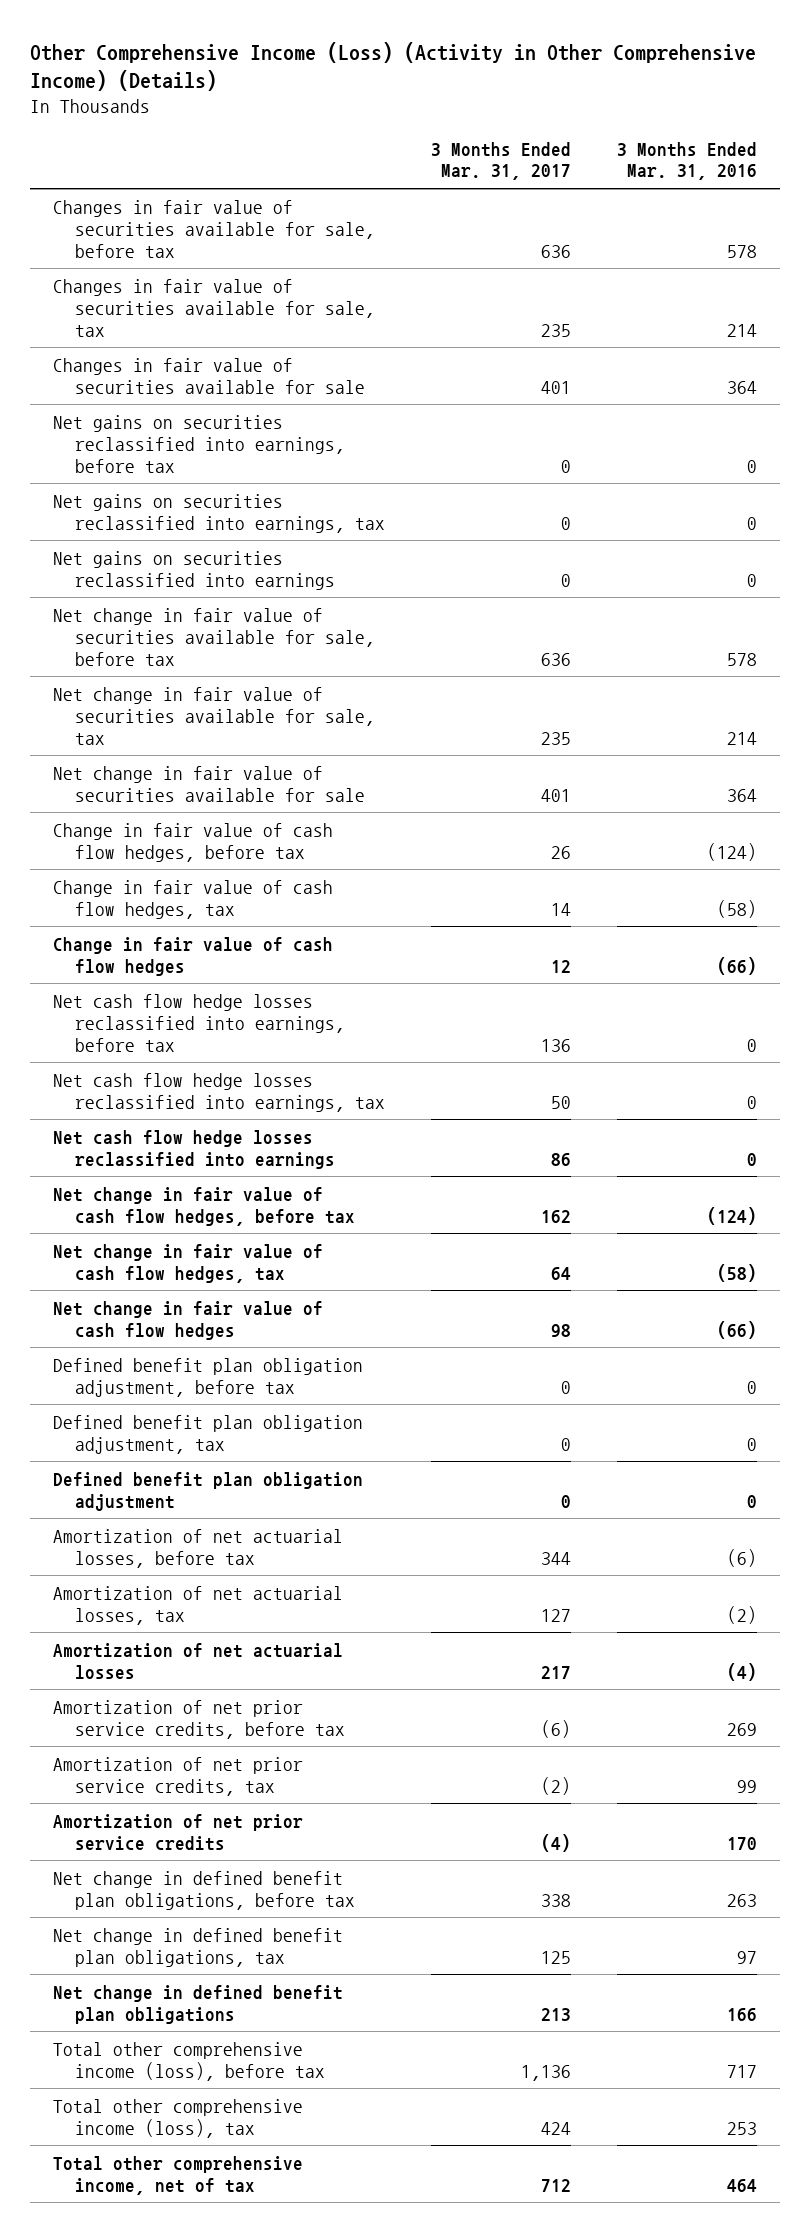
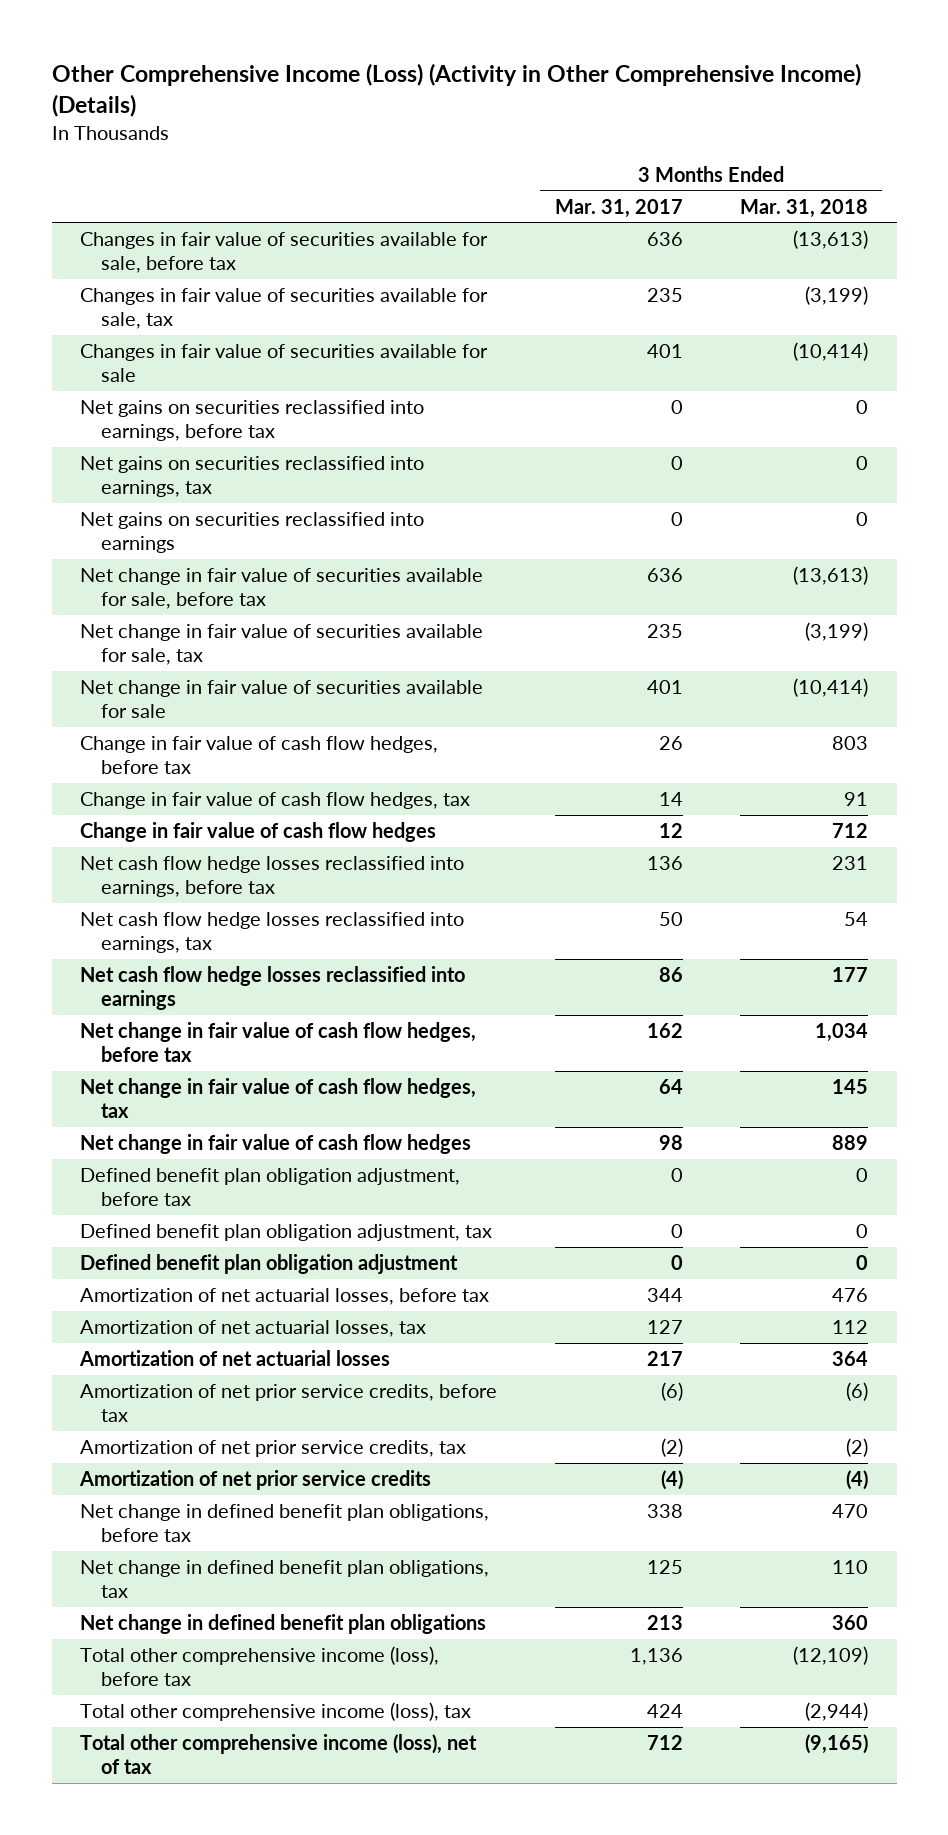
- | 3 Months Ended Mar. 31, 2017 | 3 Months Ended Mar. 31, 2016
+ | 3 Months Ended Mar. 31, 2017 | 3 Months Ended Mar. 31, 2018
- Total other comprehensive income, net of tax | 712 | 464
+ Total other comprehensive income (loss), net of tax | 712 | (9,165)

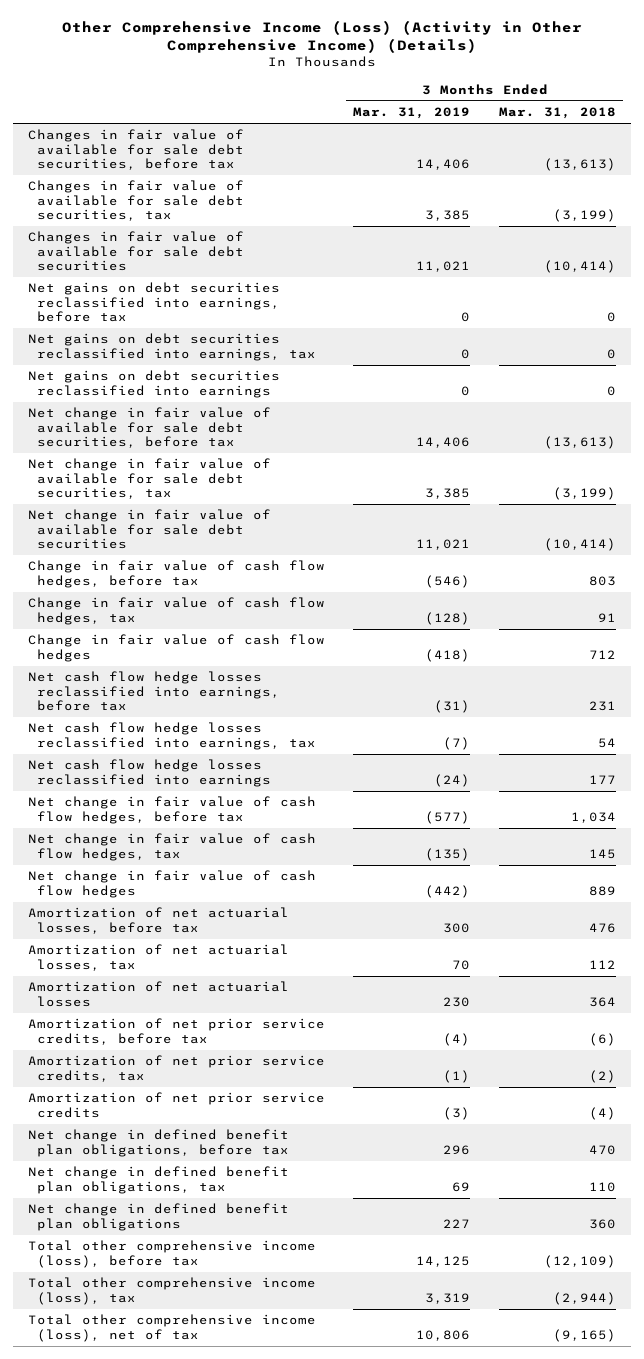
- | 3 Months Ended Mar. 31, 2017 | 3 Months Ended Mar. 31, 2018
+ | 3 Months Ended Mar. 31, 2019 | 3 Months Ended Mar. 31, 2018
- Changes in fair value of securities available for sale, before tax | 636 | (13,613)
- Changes in fair value of securities available for sale, tax | 235 | (3,199)
- Changes in fair value of securities available for sale | 401 | (10,414)
- Net gains on securities reclassified into earnings, before tax | 0 | 0
- Net gains on securities reclassified into earnings, tax | 0 | 0
- Net gains on securities reclassified into earnings | 0 | 0
- Net change in fair value of securities available for sale, before tax | 636 | (13,613)
- Net change in fair value of securities available for sale, tax | 235 | (3,199)
- Net change in fair value of securities available for sale | 401 | (10,414)
+ Changes in fair value of available for sale debt securities, before tax | 14,406 | (13,613)
+ Changes in fair value of available for sale debt securities, tax | 3,385 | (3,199)
+ Changes in fair value of available for sale debt securities | 11,021 | (10,414)
+ Net gains on debt securities reclassified into earnings, before tax | 0 | 0
+ Net gains on debt securities reclassified into earnings, tax | 0 | 0
+ Net gains on debt securities reclassified into earnings | 0 | 0
+ Net change in fair value of available for sale debt securities, before tax | 14,406 | (13,613)
+ Net change in fair value of available for sale debt securities, tax | 3,385 | (3,199)
+ Net change in fair value of available for sale debt securities | 11,021 | (10,414)
- Defined benefit plan obligation adjustment, before tax | 0 | 0
- Defined benefit plan obligation adjustment, tax | 0 | 0
- Defined benefit plan obligation adjustment | 0 | 0

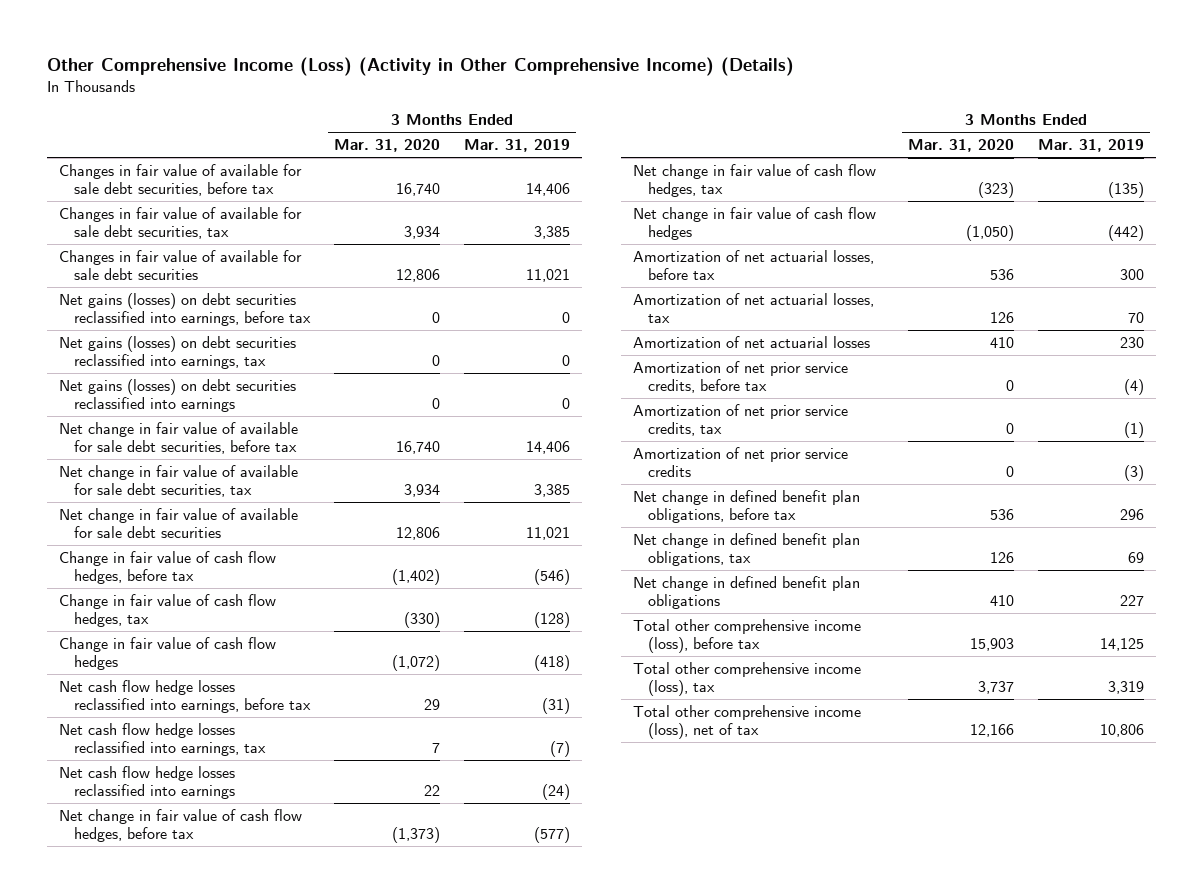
- | 3 Months Ended Mar. 31, 2019 | 3 Months Ended Mar. 31, 2018
+ | 3 Months Ended Mar. 31, 2020 | 3 Months Ended Mar. 31, 2019
- Net gains on debt securities reclassified into earnings, before tax | 0 | 0
- Net gains on debt securities reclassified into earnings, tax | 0 | 0
- Net gains on debt securities reclassified into earnings | 0 | 0
+ Net gains (losses) on debt securities reclassified into earnings, before tax | 0 | 0
+ Net gains (losses) on debt securities reclassified into earnings, tax | 0 | 0
+ Net gains (losses) on debt securities reclassified into earnings | 0 | 0

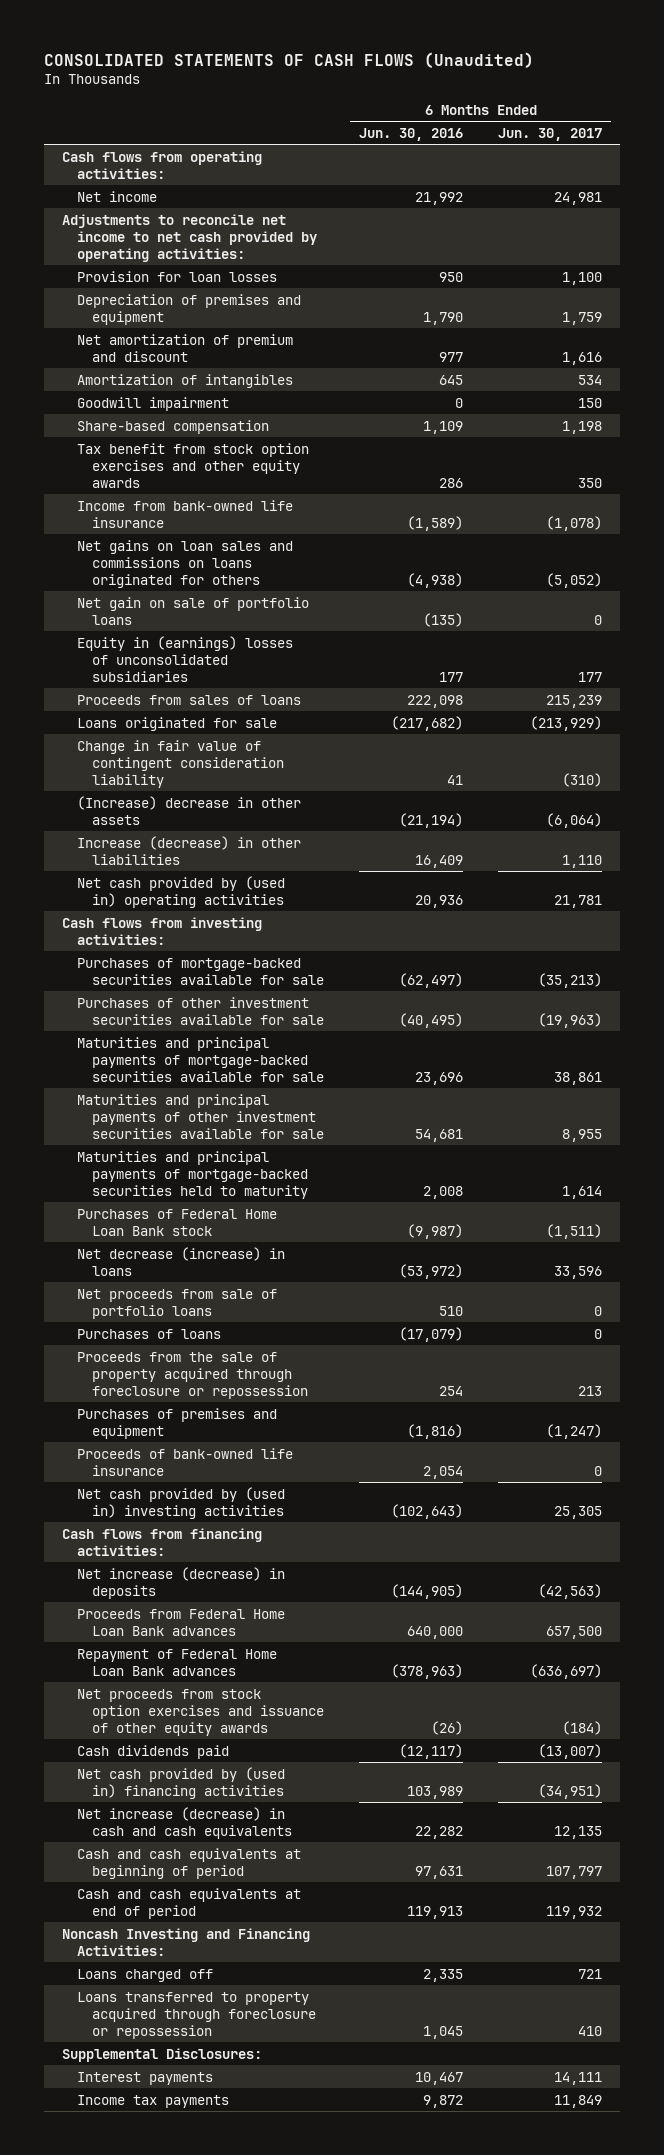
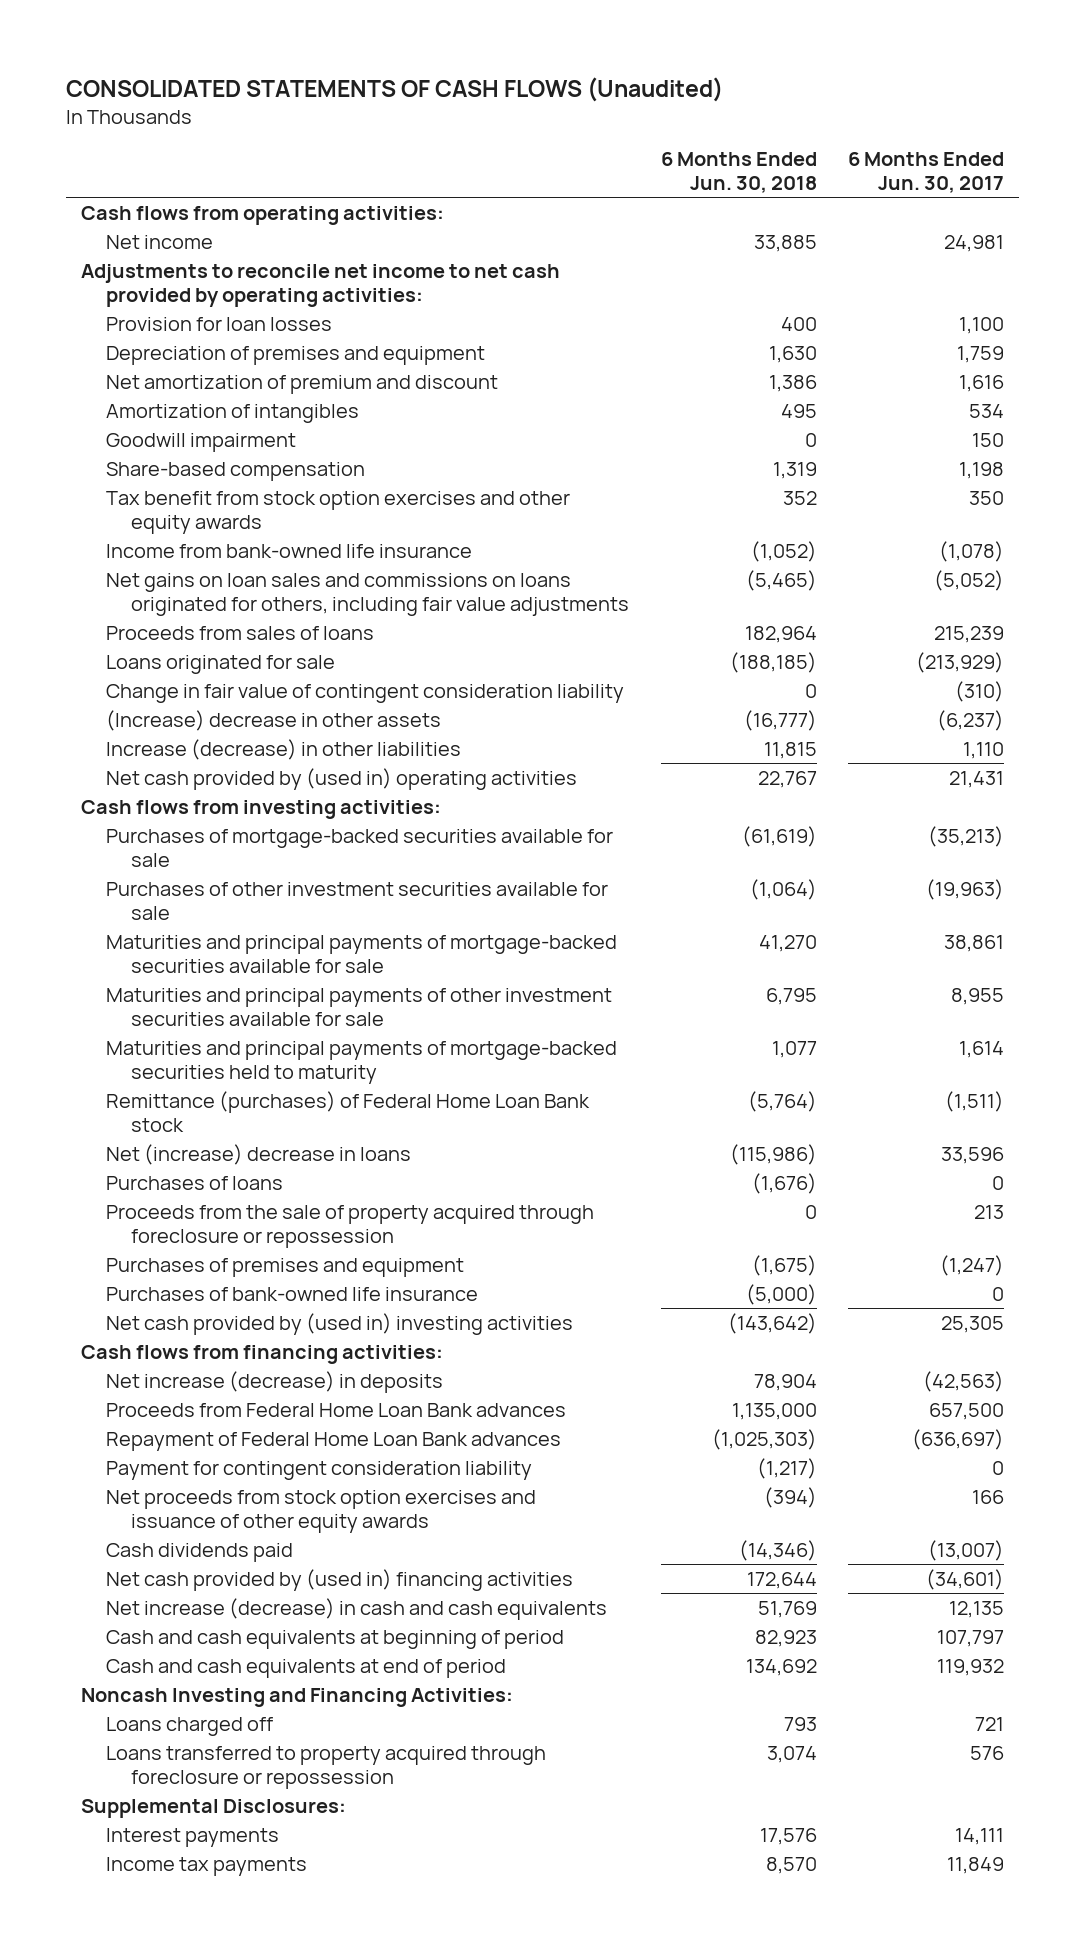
- | 6 Months Ended Jun. 30, 2016 | 6 Months Ended Jun. 30, 2017
+ | 6 Months Ended Jun. 30, 2018 | 6 Months Ended Jun. 30, 2017
- Net gains on loan sales and commissions on loans originated for others | (4,938) | (5,052)
- Net gain on sale of portfolio loans | (135) | 0
- Equity in (earnings) losses of unconsolidated subsidiaries | 177 | 177
+ Net gains on loan sales and commissions on loans originated for others, including fair value adjustments | (5,465) | (5,052)
- (Increase) decrease in other assets | (21,194) | (6,064)
+ (Increase) decrease in other assets | (16,777) | (6,237)
- Net cash provided by (used in) operating activities | 20,936 | 21,781
+ Net cash provided by (used in) operating activities | 22,767 | 21,431
- Purchases of Federal Home Loan Bank stock | (9,987) | (1,511)
- Net decrease (increase) in loans | (53,972) | 33,596
- Net proceeds from sale of portfolio loans | 510 | 0
+ Remittance (purchases) of Federal Home Loan Bank stock | (5,764) | (1,511)
+ Net (increase) decrease in loans | (115,986) | 33,596
- Proceeds of bank-owned life insurance | 2,054 | 0
+ Purchases of bank-owned life insurance | (5,000) | 0
- Net proceeds from stock option exercises and issuance of other equity awards | (26) | (184)
+ Payment for contingent consideration liability | (1,217) | 0
+ Net proceeds from stock option exercises and issuance of other equity awards | (394) | 166
- Net cash provided by (used in) financing activities | 103,989 | (34,951)
+ Net cash provided by (used in) financing activities | 172,644 | (34,601)
- Loans transferred to property acquired through foreclosure or repossession | 1,045 | 410
+ Loans transferred to property acquired through foreclosure or repossession | 3,074 | 576

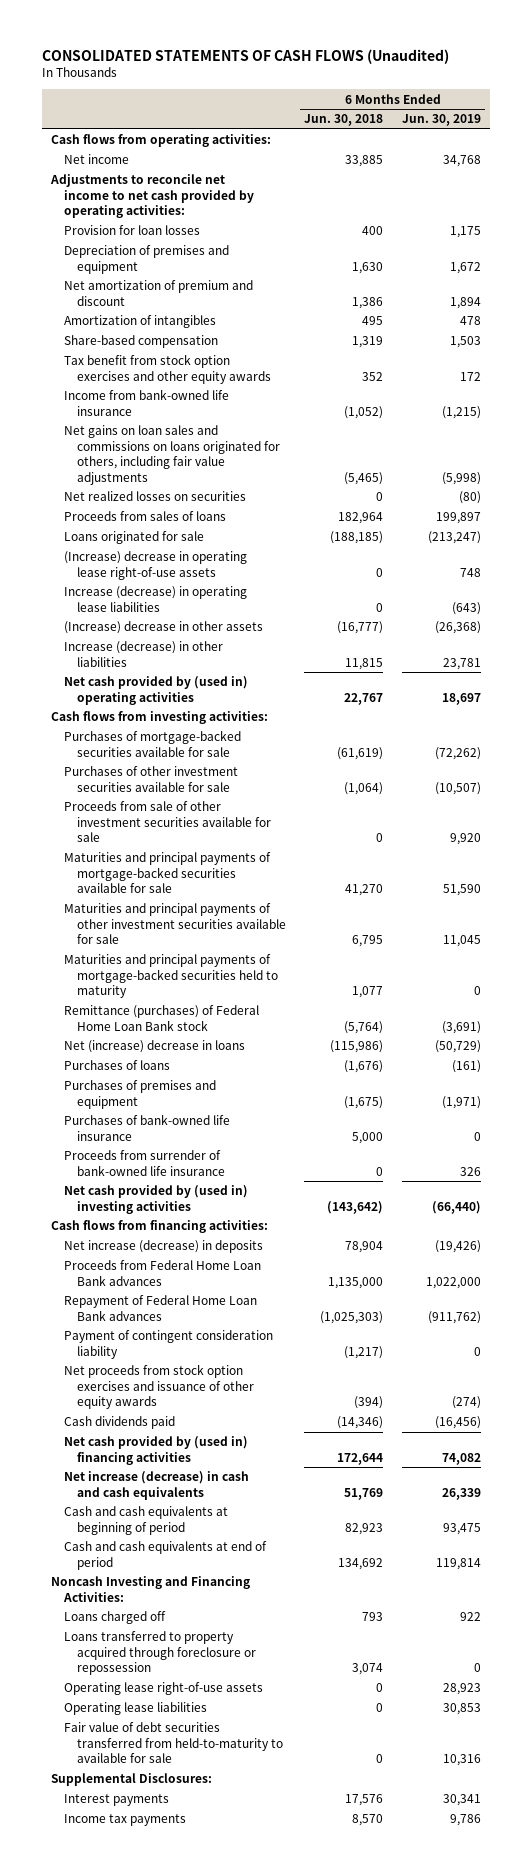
- | 6 Months Ended Jun. 30, 2018 | 6 Months Ended Jun. 30, 2017
+ | 6 Months Ended Jun. 30, 2018 | 6 Months Ended Jun. 30, 2019
- Goodwill impairment | 0 | 150
+ Net realized losses on securities | 0 | (80)
- Change in fair value of contingent consideration liability | 0 | (310)
+ (Increase) decrease in operating lease right-of-use assets | 0 | 748
+ Increase (decrease) in operating lease liabilities | 0 | (643)
+ Proceeds from sale of other investment securities available for sale | 0 | 9,920
- Proceeds from the sale of property acquired through foreclosure or repossession | 0 | 213
- Purchases of bank-owned life insurance | (5,000) | 0
+ Purchases of bank-owned life insurance | 5,000 | 0
+ Proceeds from surrender of bank-owned life insurance | 0 | 326
- Payment for contingent consideration liability | (1,217) | 0
+ Payment of contingent consideration liability | (1,217) | 0
+ Operating lease right-of-use assets | 0 | 28,923
+ Operating lease liabilities | 0 | 30,853
+ Fair value of debt securities transferred from held-to-maturity to available for sale | 0 | 10,316

